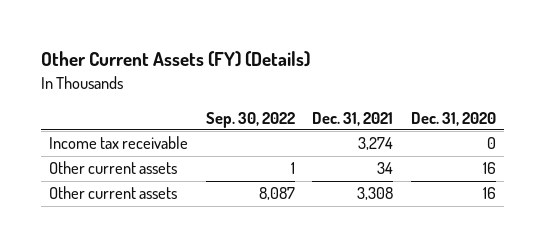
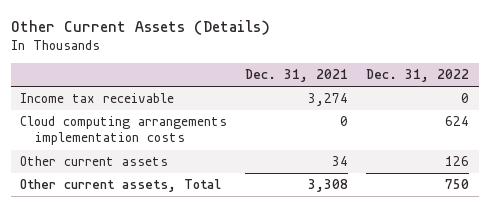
- Other Current Assets (FY) (Details)
+ Other Current Assets (Details)
- | Sep. 30, 2022 | Dec. 31, 2021 | Dec. 31, 2020
+ | Dec. 31, 2021 | Dec. 31, 2022
+ Cloud computing arrangements implementation costs | 0 | 624
- Other current assets | 8,087 | 3,308 | 16
+ Other current assets, Total | 3,308 | 750

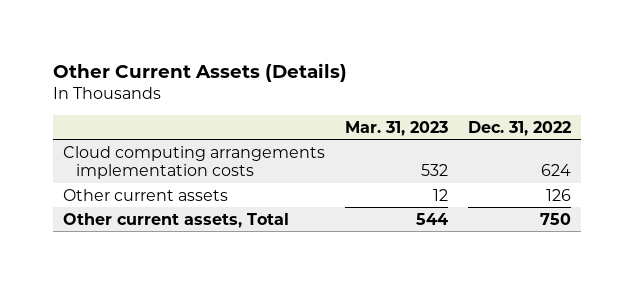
- | Dec. 31, 2021 | Dec. 31, 2022
+ | Mar. 31, 2023 | Dec. 31, 2022
- Income tax receivable | 3,274 | 0

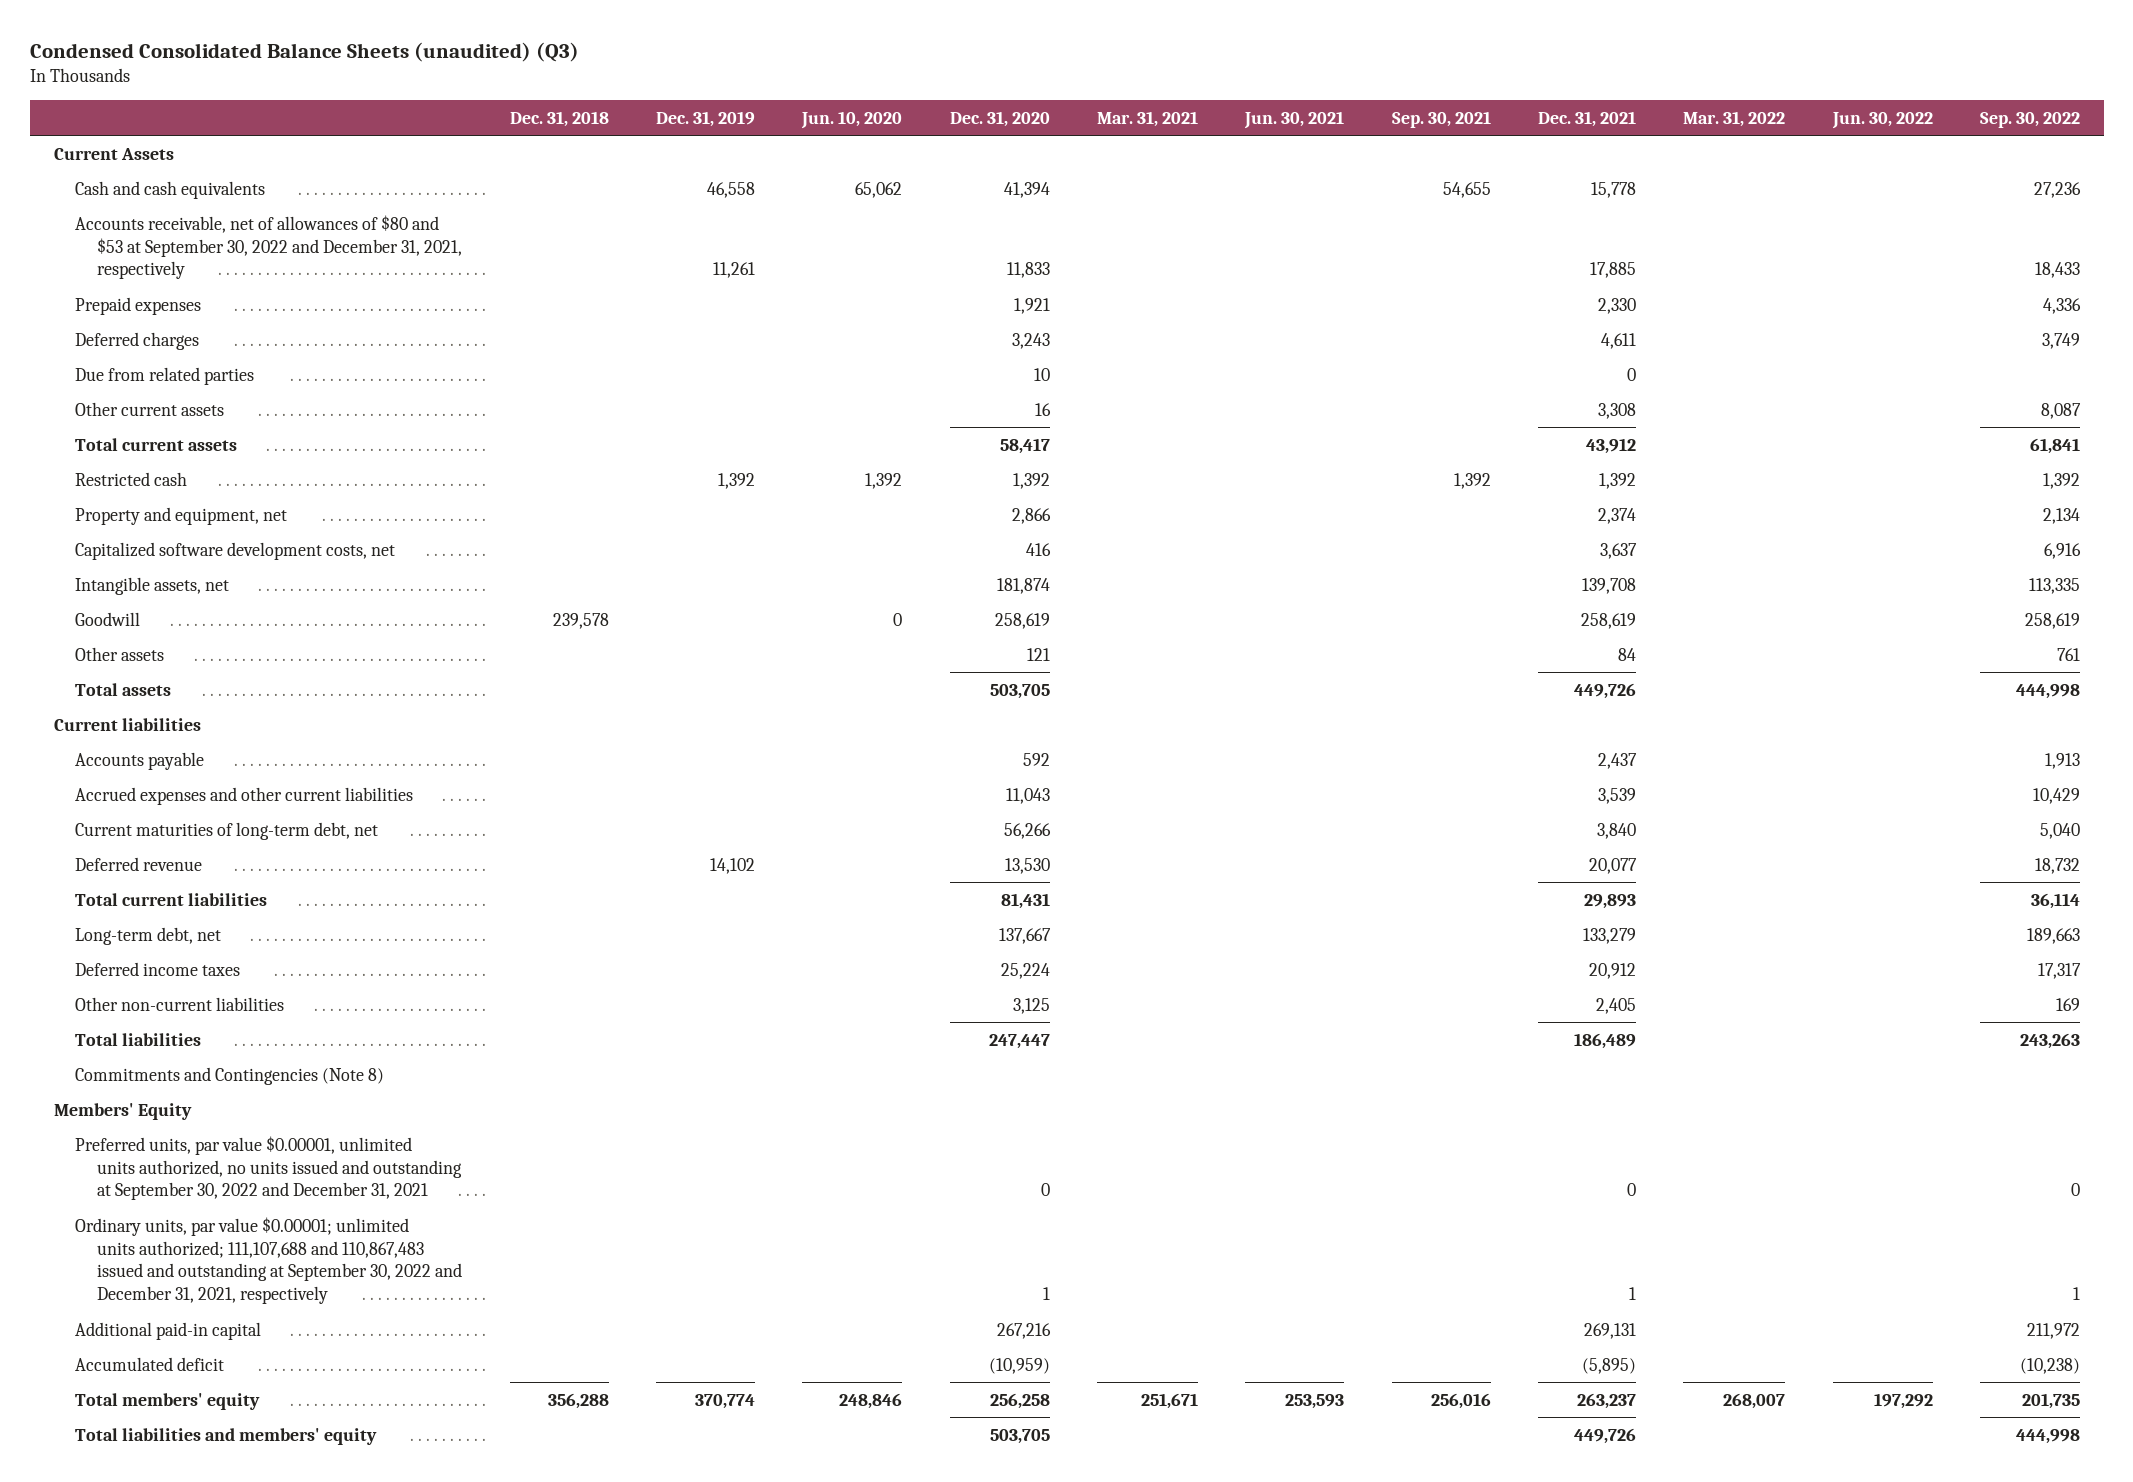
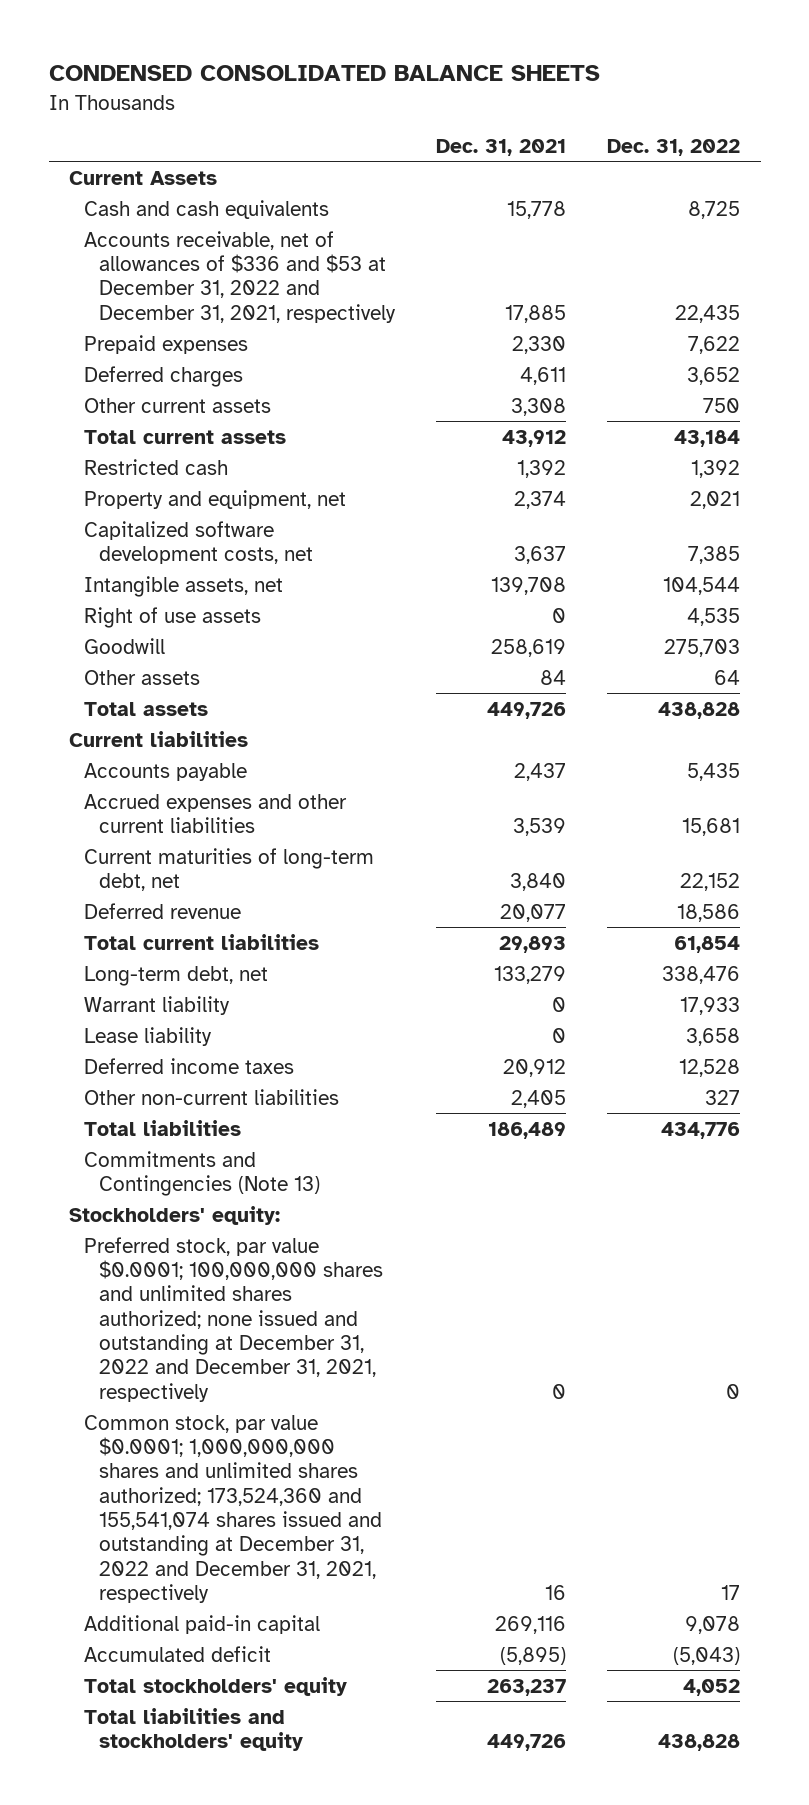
- Condensed Consolidated Balance Sheets (unaudited) (Q3)
+ CONDENSED CONSOLIDATED BALANCE SHEETS
- | Dec. 31, 2018 | Dec. 31, 2019 | Jun. 10, 2020 | Dec. 31, 2020 | Mar. 31, 2021 | Jun. 30, 2021 | Sep. 30, 2021 | Dec. 31, 2021 | Mar. 31, 2022 | Jun. 30, 2022 | Sep. 30, 2022
+ | Dec. 31, 2021 | Dec. 31, 2022
- Accounts receivable, net of allowances of $80 and $53 at September 30, 2022 and December 31, 2021, respectively | | 11,261 | | 11,833 | | | | 17,885 | | | 18,433
+ Accounts receivable, net of allowances of $336 and $53 at December 31, 2022 and December 31, 2021, respectively | 17,885 | 22,435
- Due from related parties | | | | 10 | | | | 0 | | |
+ Right of use assets | 0 | 4,535
+ Warrant liability | 0 | 17,933
+ Lease liability | 0 | 3,658
- Commitments and Contingencies (Note 8)
- Members' Equity
- Preferred units, par value $0.00001, unlimited units authorized, no units issued and outstanding at September 30, 2022 and December 31, 2021 | | | | 0 | | | | 0 | | | 0
- Ordinary units, par value $0.00001; unlimited units authorized; 111,107,688 and 110,867,483 issued and outstanding at September 30, 2022 and December 31, 2021, respectively | | | | 1 | | | | 1 | | | 1
- Additional paid-in capital | | | | 267,216 | | | | 269,131 | | | 211,972
+ Commitments and Contingencies (Note 13)
+ Stockholders' equity:
+ Preferred stock, par value $0.0001; 100,000,000 shares and unlimited shares authorized; none issued and outstanding at December 31, 2022 and December 31, 2021, respectively | 0 | 0
+ Common stock, par value $0.0001; 1,000,000,000 shares and unlimited shares authorized; 173,524,360 and 155,541,074 shares issued and outstanding at December 31, 2022 and December 31, 2021, respectively | 16 | 17
+ Additional paid-in capital | 269,116 | 9,078
- Total members' equity | 356,288 | 370,774 | 248,846 | 256,258 | 251,671 | 253,593 | 256,016 | 263,237 | 268,007 | 197,292 | 201,735
- Total liabilities and members' equity | | | | 503,705 | | | | 449,726 | | | 444,998
+ Total stockholders' equity | 263,237 | 4,052
+ Total liabilities and stockholders' equity | 449,726 | 438,828

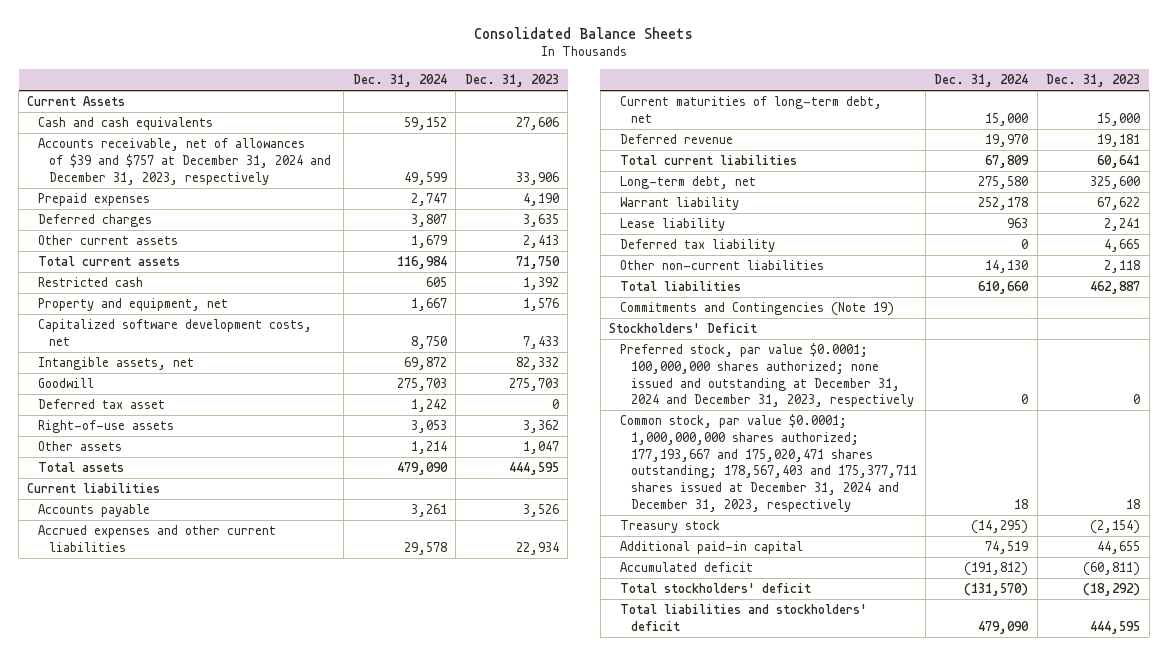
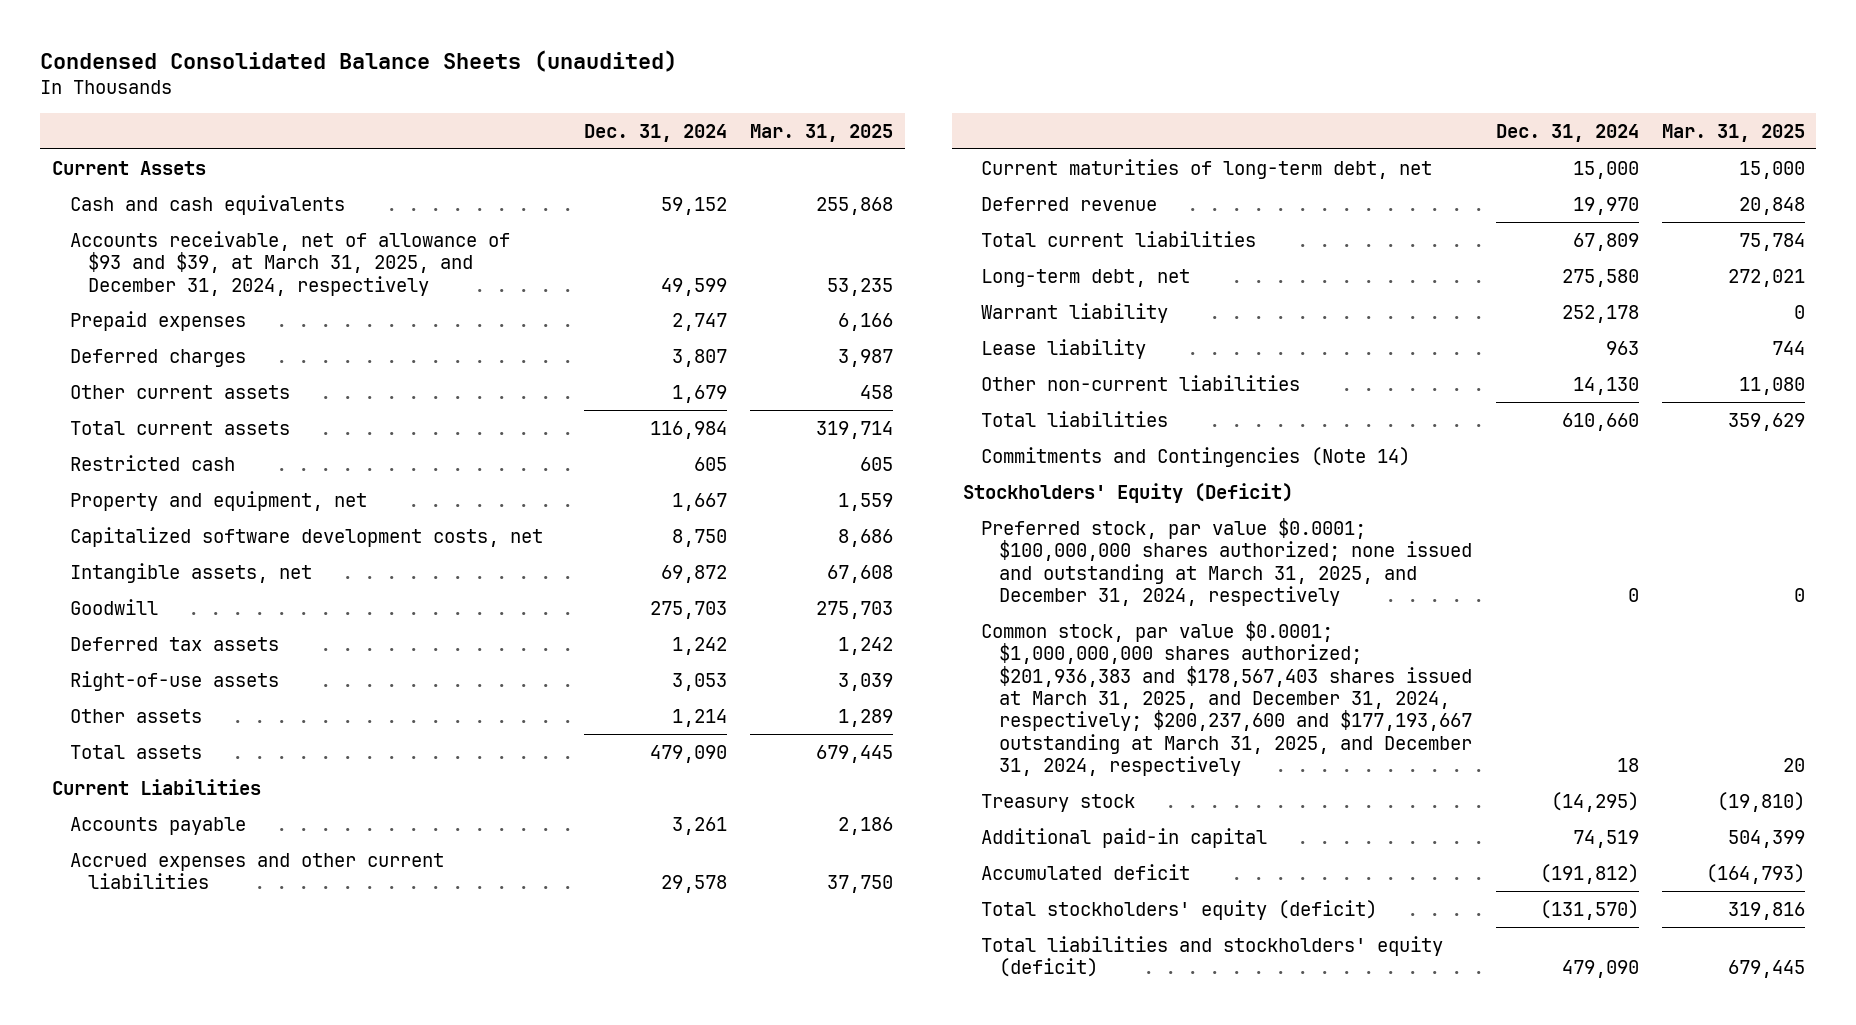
- Consolidated Balance Sheets
+ Condensed Consolidated Balance Sheets (unaudited)
- | Dec. 31, 2024 | Dec. 31, 2023
+ | Dec. 31, 2024 | Mar. 31, 2025
- Accounts receivable, net of allowances of $39 and $757 at December 31, 2024 and December 31, 2023, respectively | 49,599 | 33,906
+ Accounts receivable, net of allowance of $93 and $39, at March 31, 2025, and December 31, 2024, respectively | 49,599 | 53,235
- Deferred tax asset | 1,242 | 0
+ Deferred tax assets | 1,242 | 1,242
- Current liabilities
+ Current Liabilities
- Deferred tax liability | 0 | 4,665
- Commitments and Contingencies (Note 19)
- Stockholders' Deficit
- Preferred stock, par value $0.0001; 100,000,000 shares authorized; none issued and outstanding at December 31, 2024 and December 31, 2023, respectively | 0 | 0
- Common stock, par value $0.0001; 1,000,000,000 shares authorized; 177,193,667 and 175,020,471 shares outstanding; 178,567,403 and 175,377,711 shares issued at December 31, 2024 and December 31, 2023, respectively | 18 | 18
+ Commitments and Contingencies (Note 14)
+ Stockholders' Equity (Deficit)
+ Preferred stock, par value $0.0001; $100,000,000 shares authorized; none issued and outstanding at March 31, 2025, and December 31, 2024, respectively | 0 | 0
+ Common stock, par value $0.0001; $1,000,000,000 shares authorized; $201,936,383 and $178,567,403 shares issued at March 31, 2025, and December 31, 2024, respectively; $200,237,600 and $177,193,667 outstanding at March 31, 2025, and December 31, 2024, respectively | 18 | 20
- Total stockholders' deficit | (131,570) | (18,292)
- Total liabilities and stockholders' deficit | 479,090 | 444,595
+ Total stockholders' equity (deficit) | (131,570) | 319,816
+ Total liabilities and stockholders' equity (deficit) | 479,090 | 679,445

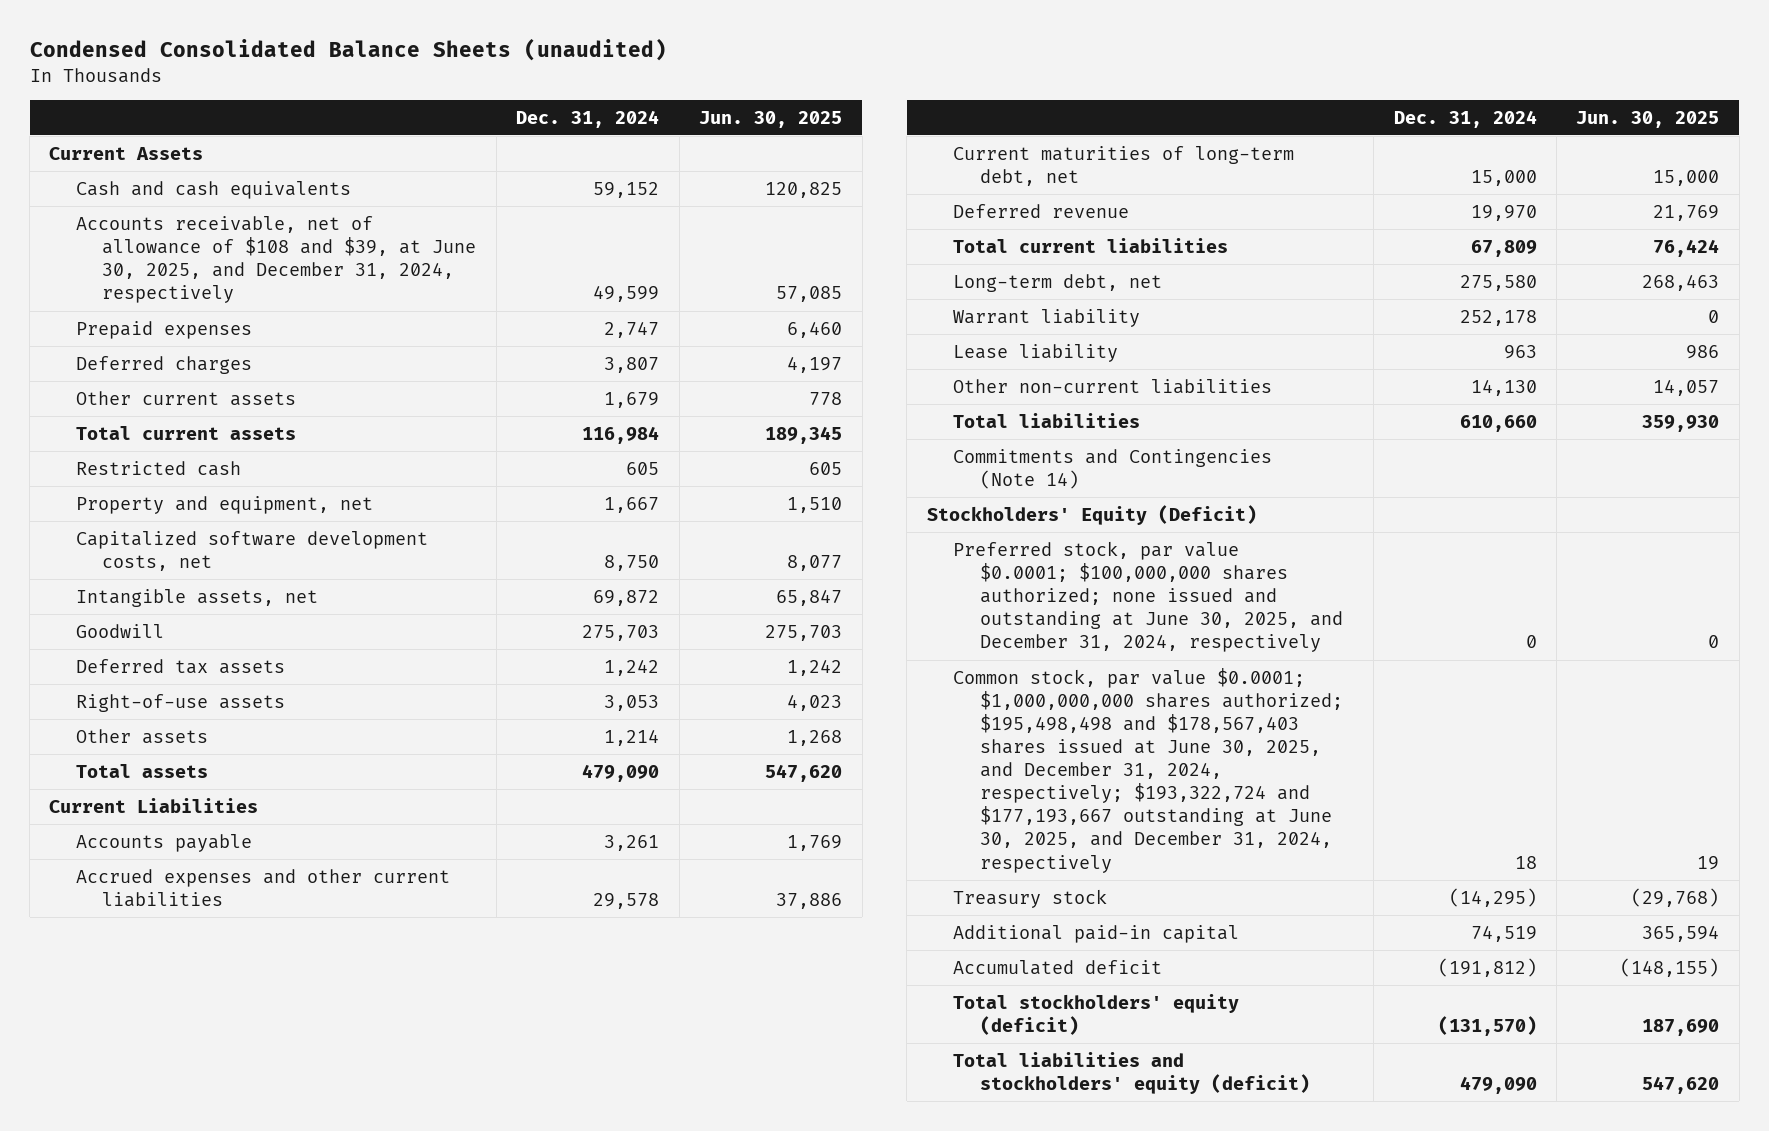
- | Dec. 31, 2024 | Mar. 31, 2025
+ | Dec. 31, 2024 | Jun. 30, 2025
- Accounts receivable, net of allowance of $93 and $39, at March 31, 2025, and December 31, 2024, respectively | 49,599 | 53,235
+ Accounts receivable, net of allowance of $108 and $39, at June 30, 2025, and December 31, 2024, respectively | 49,599 | 57,085
- Preferred stock, par value $0.0001; $100,000,000 shares authorized; none issued and outstanding at March 31, 2025, and December 31, 2024, respectively | 0 | 0
- Common stock, par value $0.0001; $1,000,000,000 shares authorized; $201,936,383 and $178,567,403 shares issued at March 31, 2025, and December 31, 2024, respectively; $200,237,600 and $177,193,667 outstanding at March 31, 2025, and December 31, 2024, respectively | 18 | 20
+ Preferred stock, par value $0.0001; $100,000,000 shares authorized; none issued and outstanding at June 30, 2025, and December 31, 2024, respectively | 0 | 0
+ Common stock, par value $0.0001; $1,000,000,000 shares authorized; $195,498,498 and $178,567,403 shares issued at June 30, 2025, and December 31, 2024, respectively; $193,322,724 and $177,193,667 outstanding at June 30, 2025, and December 31, 2024, respectively | 18 | 19

